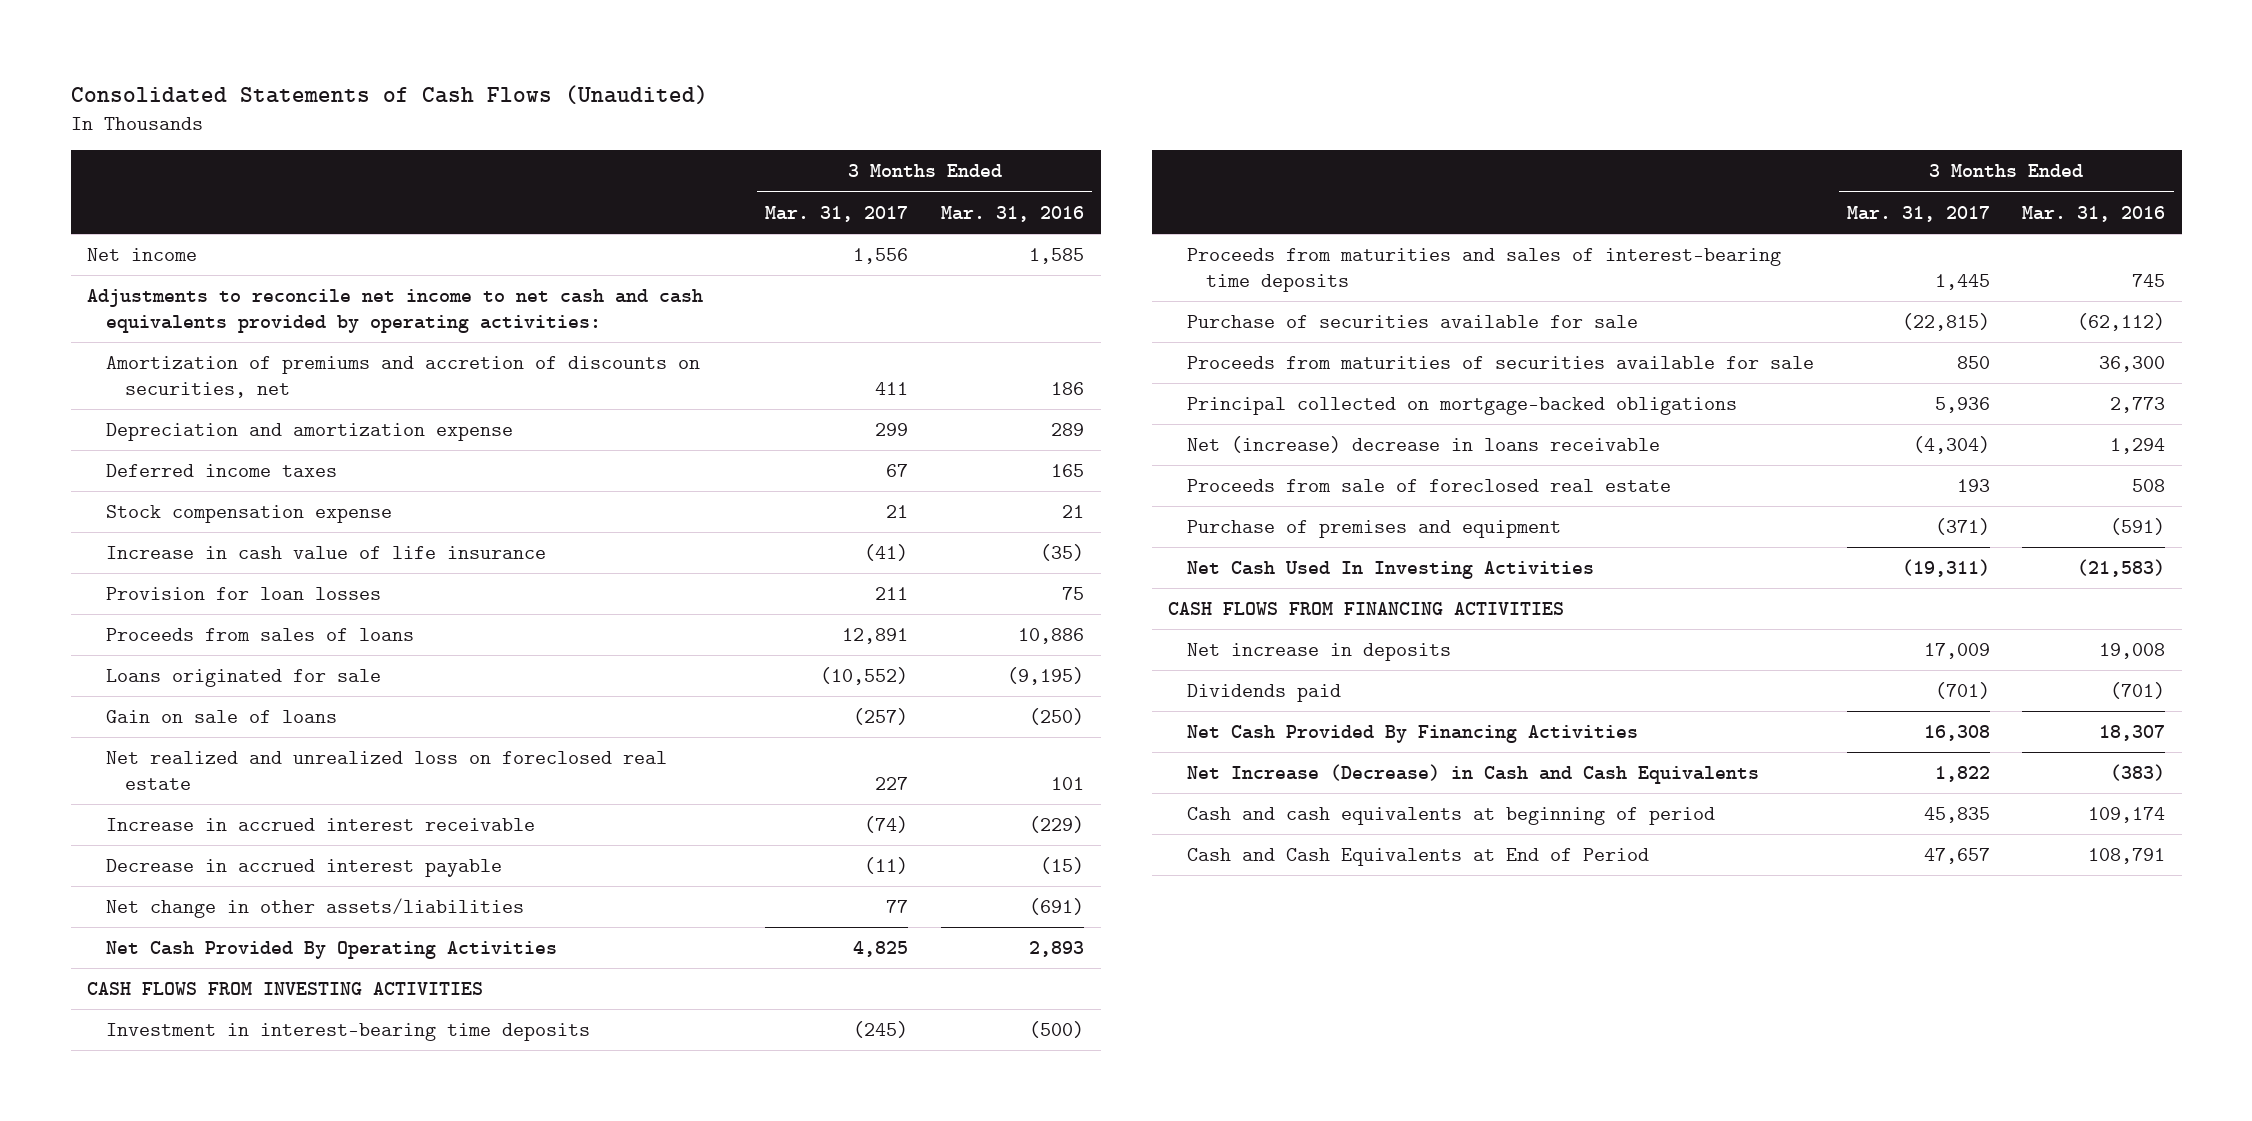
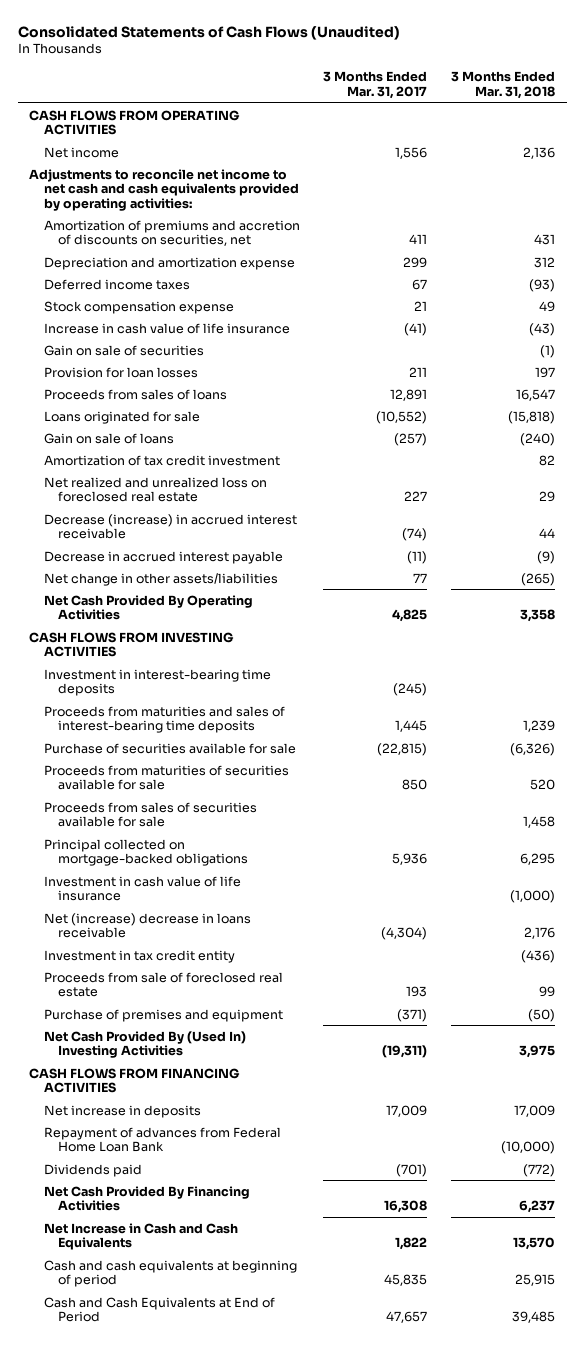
- | 3 Months Ended Mar. 31, 2017 | 3 Months Ended Mar. 31, 2016
+ | 3 Months Ended Mar. 31, 2017 | 3 Months Ended Mar. 31, 2018
+ CASH FLOWS FROM OPERATING ACTIVITIES
+ Gain on sale of securities | | (1)
+ Amortization of tax credit investment | | 82
- Increase in accrued interest receivable | (74) | (229)
+ Decrease (increase) in accrued interest receivable | (74) | 44
+ Proceeds from sales of securities available for sale | | 1,458
+ Investment in cash value of life insurance | | (1,000)
+ Investment in tax credit entity | | (436)
- Net Cash Used In Investing Activities | (19,311) | (21,583)
+ Net Cash Provided By (Used In) Investing Activities | (19,311) | 3,975
+ Repayment of advances from Federal Home Loan Bank | | (10,000)
- Net Increase (Decrease) in Cash and Cash Equivalents | 1,822 | (383)
+ Net Increase in Cash and Cash Equivalents | 1,822 | 13,570

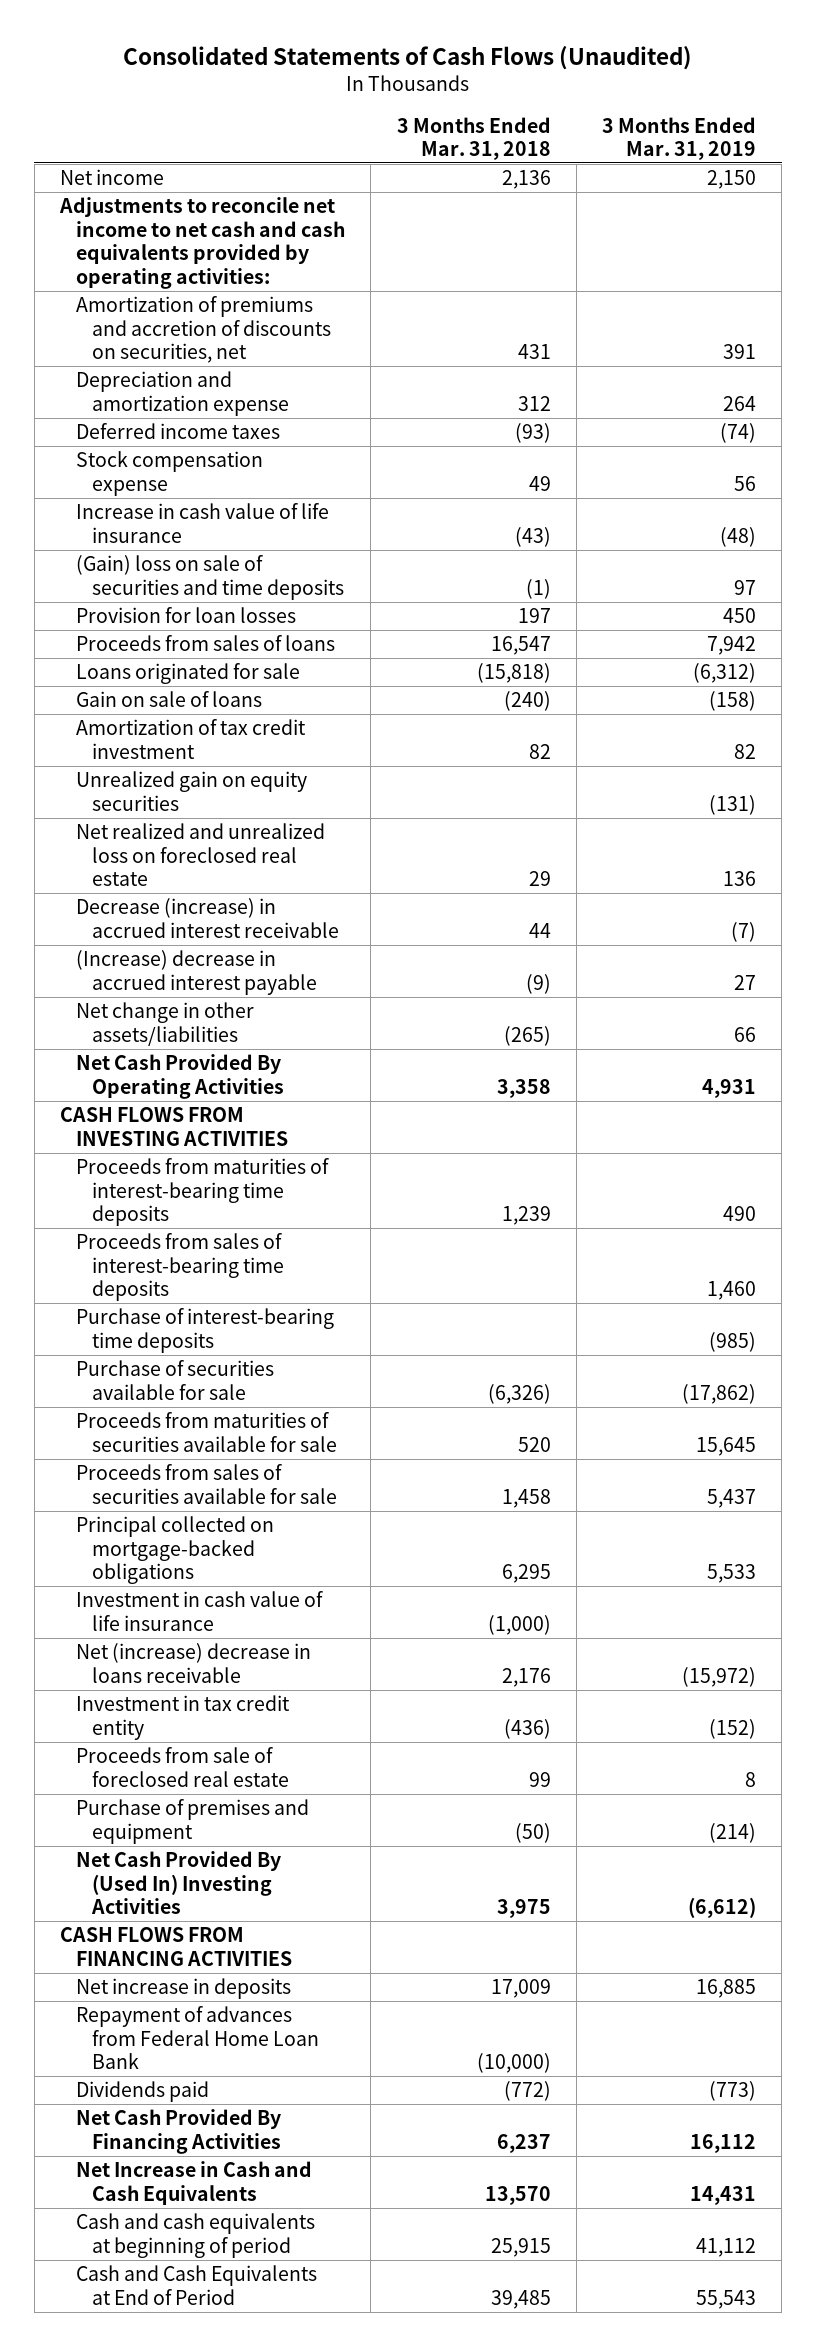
- | 3 Months Ended Mar. 31, 2017 | 3 Months Ended Mar. 31, 2018
+ | 3 Months Ended Mar. 31, 2018 | 3 Months Ended Mar. 31, 2019
- CASH FLOWS FROM OPERATING ACTIVITIES
- Gain on sale of securities | | (1)
+ (Gain) loss on sale of securities and time deposits | (1) | 97
+ Unrealized gain on equity securities | | (131)
- Decrease in accrued interest payable | (11) | (9)
+ (Increase) decrease in accrued interest payable | (9) | 27
- Investment in interest-bearing time deposits | (245) |
- Proceeds from maturities and sales of interest-bearing time deposits | 1,445 | 1,239
+ Proceeds from maturities of interest-bearing time deposits | 1,239 | 490
+ Proceeds from sales of interest-bearing time deposits | | 1,460
+ Purchase of interest-bearing time deposits | | (985)

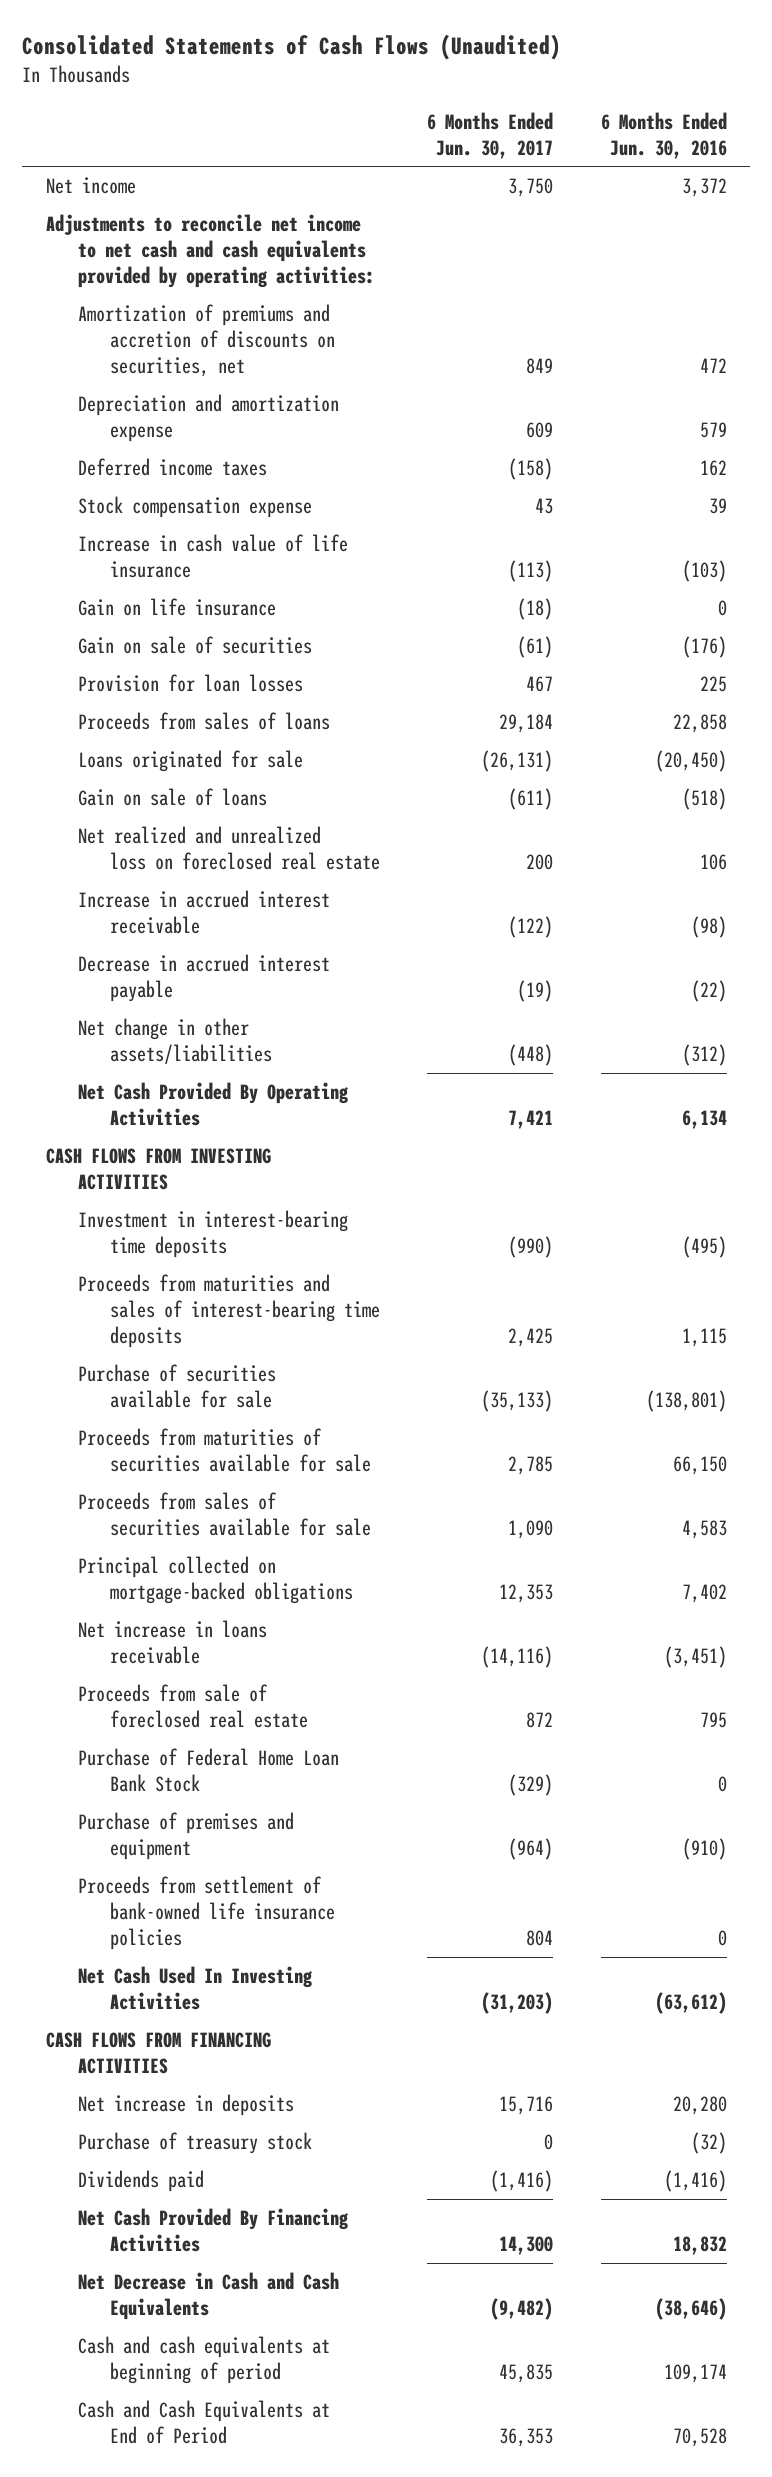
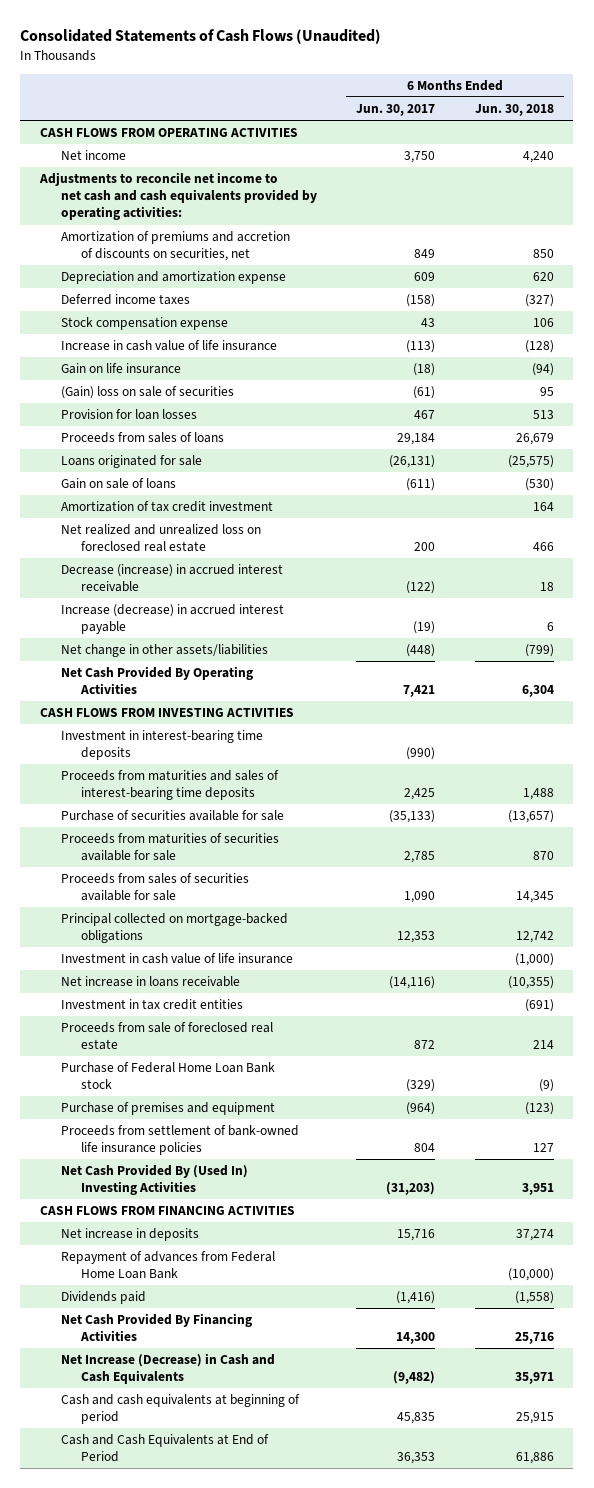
- | 6 Months Ended Jun. 30, 2017 | 6 Months Ended Jun. 30, 2016
+ | 6 Months Ended Jun. 30, 2017 | 6 Months Ended Jun. 30, 2018
+ CASH FLOWS FROM OPERATING ACTIVITIES
- Gain on sale of securities | (61) | (176)
+ (Gain) loss on sale of securities | (61) | 95
+ Amortization of tax credit investment | | 164
- Increase in accrued interest receivable | (122) | (98)
- Decrease in accrued interest payable | (19) | (22)
+ Decrease (increase) in accrued interest receivable | (122) | 18
+ Increase (decrease) in accrued interest payable | (19) | 6
+ Investment in cash value of life insurance | | (1,000)
+ Investment in tax credit entities | | (691)
- Purchase of Federal Home Loan Bank Stock | (329) | 0
+ Purchase of Federal Home Loan Bank stock | (329) | (9)
- Net Cash Used In Investing Activities | (31,203) | (63,612)
+ Net Cash Provided By (Used In) Investing Activities | (31,203) | 3,951
- Purchase of treasury stock | 0 | (32)
+ Repayment of advances from Federal Home Loan Bank | | (10,000)
- Net Decrease in Cash and Cash Equivalents | (9,482) | (38,646)
+ Net Increase (Decrease) in Cash and Cash Equivalents | (9,482) | 35,971

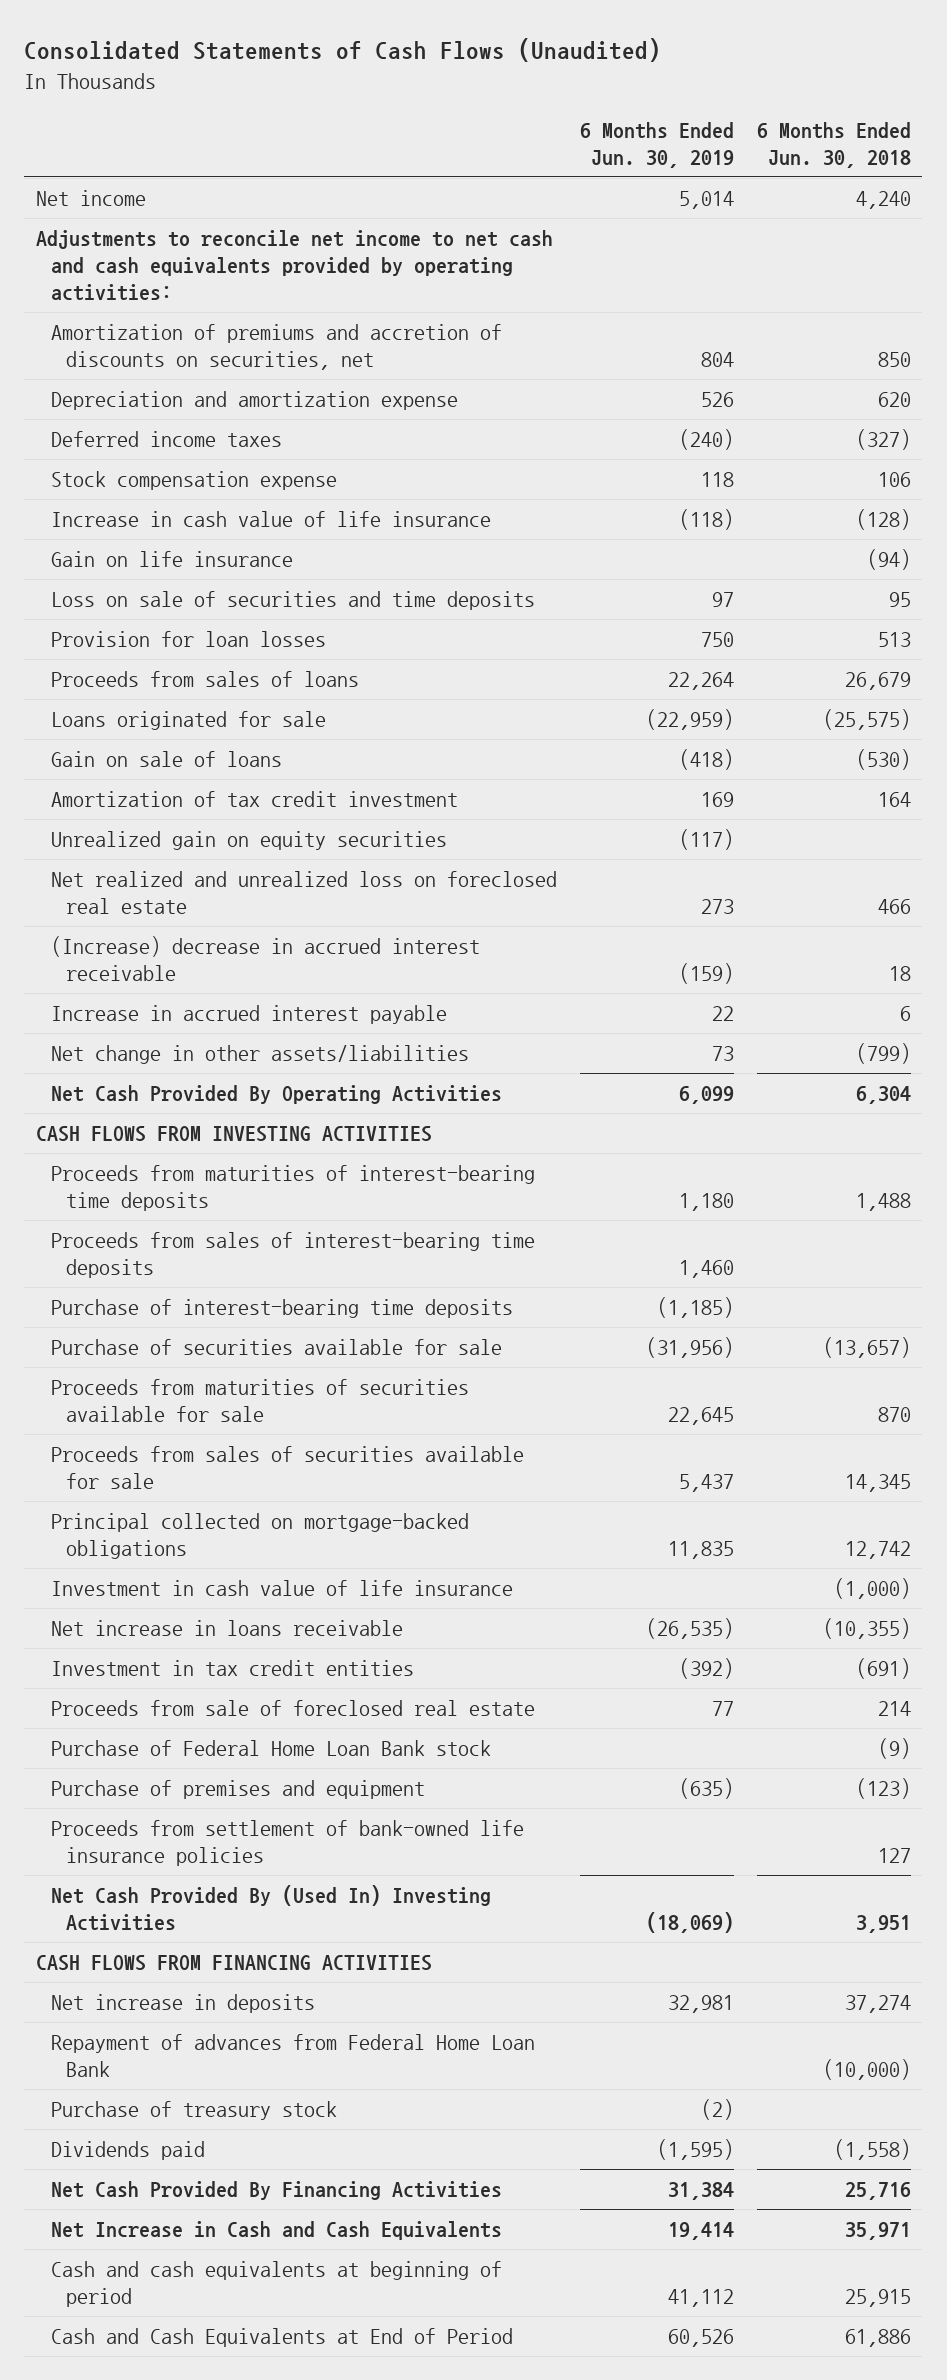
- | 6 Months Ended Jun. 30, 2017 | 6 Months Ended Jun. 30, 2018
+ | 6 Months Ended Jun. 30, 2019 | 6 Months Ended Jun. 30, 2018
- CASH FLOWS FROM OPERATING ACTIVITIES
- (Gain) loss on sale of securities | (61) | 95
+ Loss on sale of securities and time deposits | 97 | 95
+ Unrealized gain on equity securities | (117) |
- Decrease (increase) in accrued interest receivable | (122) | 18
- Increase (decrease) in accrued interest payable | (19) | 6
+ (Increase) decrease in accrued interest receivable | (159) | 18
+ Increase in accrued interest payable | 22 | 6
- Investment in interest-bearing time deposits | (990) |
- Proceeds from maturities and sales of interest-bearing time deposits | 2,425 | 1,488
+ Proceeds from maturities of interest-bearing time deposits | 1,180 | 1,488
+ Proceeds from sales of interest-bearing time deposits | 1,460 |
+ Purchase of interest-bearing time deposits | (1,185) |
+ Purchase of treasury stock | (2) |
- Net Increase (Decrease) in Cash and Cash Equivalents | (9,482) | 35,971
+ Net Increase in Cash and Cash Equivalents | 19,414 | 35,971

